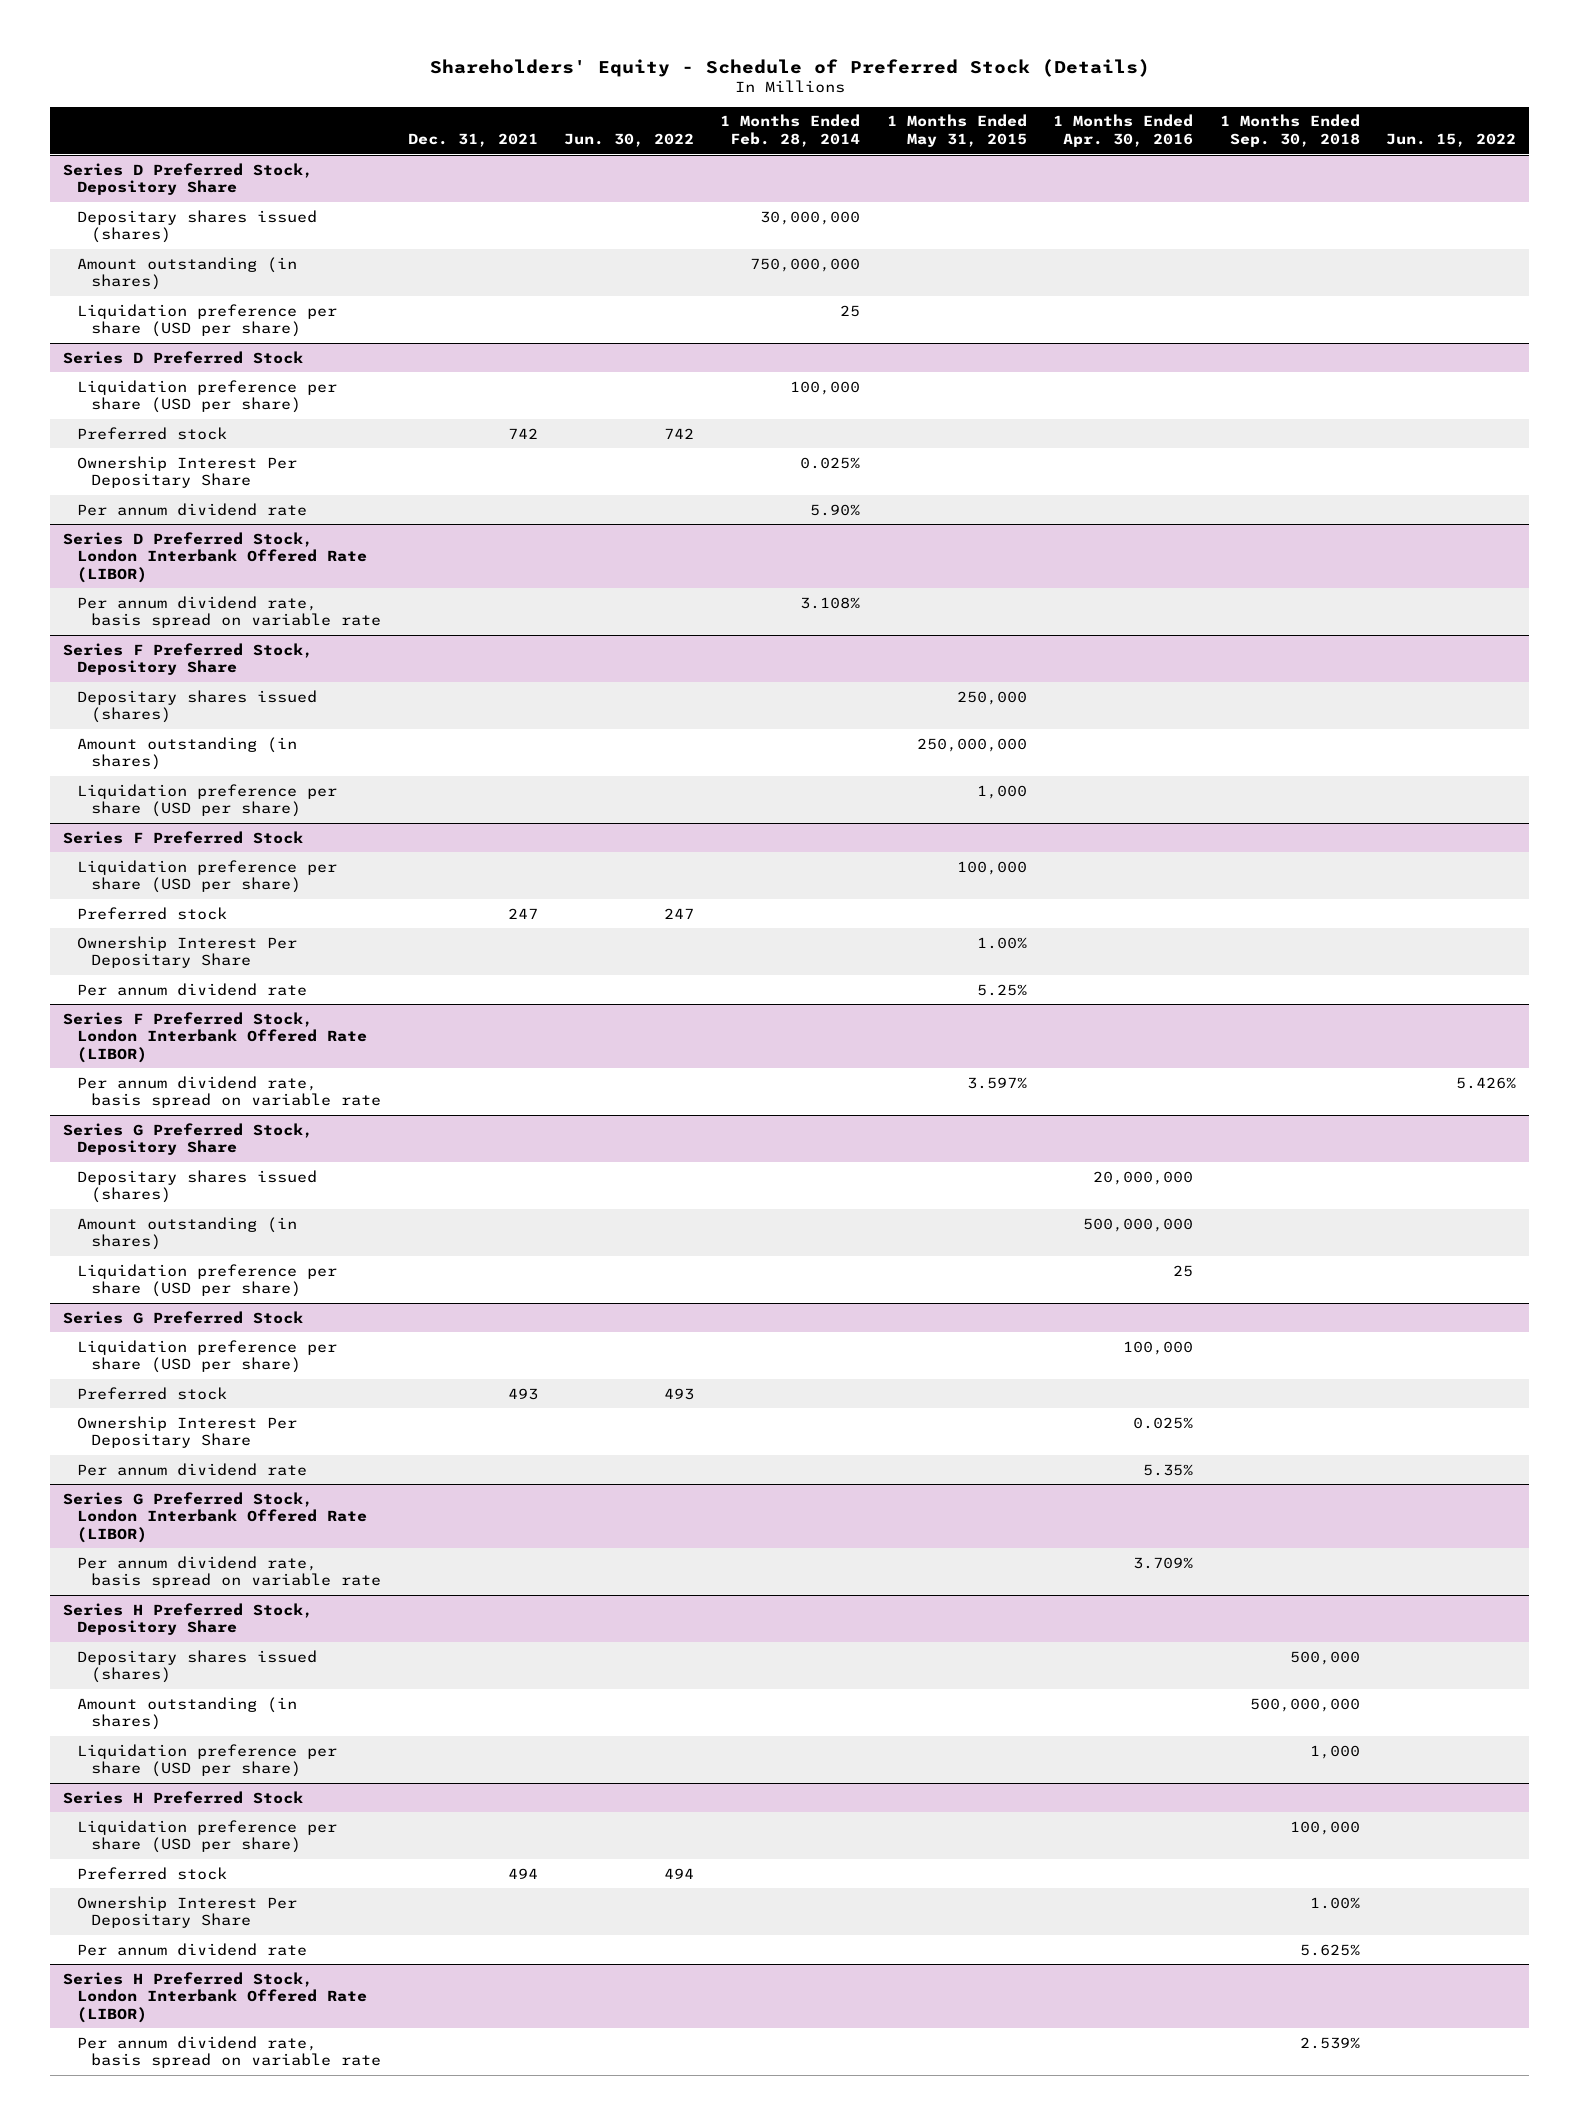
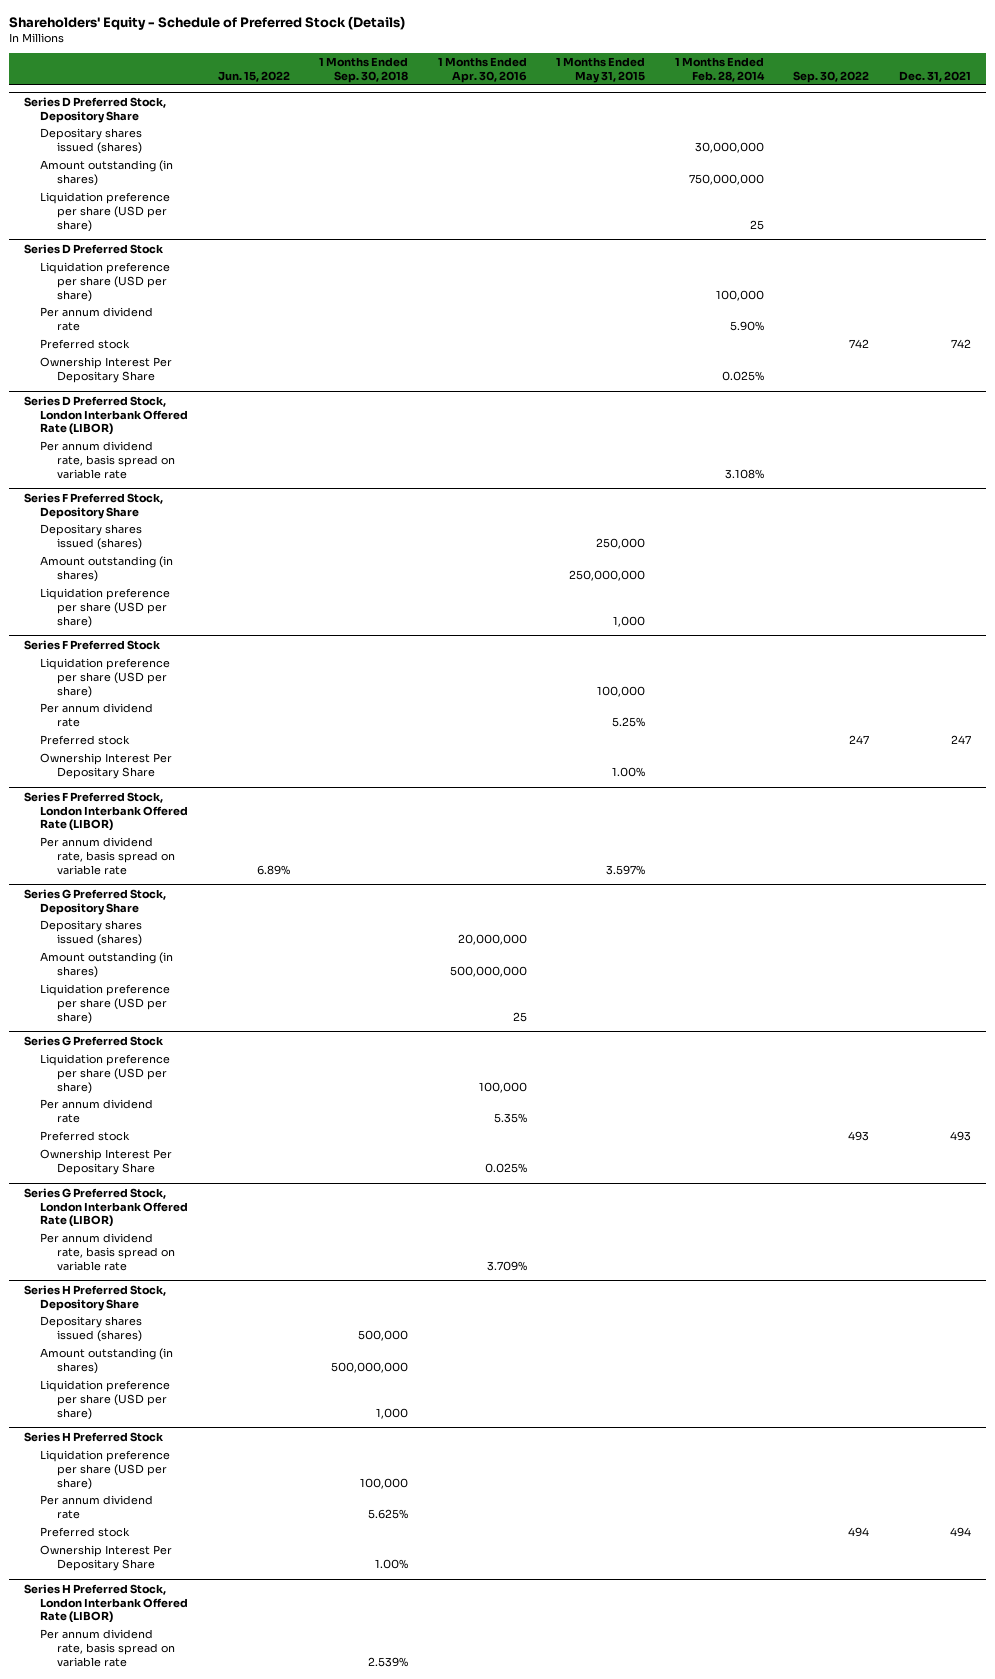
- | Dec. 31, 2021 | Jun. 30, 2022 | 1 Months Ended Feb. 28, 2014 | 1 Months Ended May 31, 2015 | 1 Months Ended Apr. 30, 2016 | 1 Months Ended Sep. 30, 2018 | Jun. 15, 2022
+ | Jun. 15, 2022 | 1 Months Ended Sep. 30, 2018 | 1 Months Ended Apr. 30, 2016 | 1 Months Ended May 31, 2015 | 1 Months Ended Feb. 28, 2014 | Sep. 30, 2022 | Dec. 31, 2021
@ Series D Preferred Stock
moved up: Per annum dividend rate | | | | | 5.90% | |
@ Series F Preferred Stock
moved up: Per annum dividend rate | | | | 5.25% | | |
@ Series F Preferred Stock, London Interbank Offered Rate (LIBOR)
- Per annum dividend rate, basis spread on variable rate | | | | 3.597% | | | 5.426%
+ Per annum dividend rate, basis spread on variable rate | 6.89% | | | 3.597% | | |
@ Series G Preferred Stock
moved up: Per annum dividend rate | | | 5.35% | | | |
@ Series H Preferred Stock
moved up: Per annum dividend rate | | 5.625% | | | | |

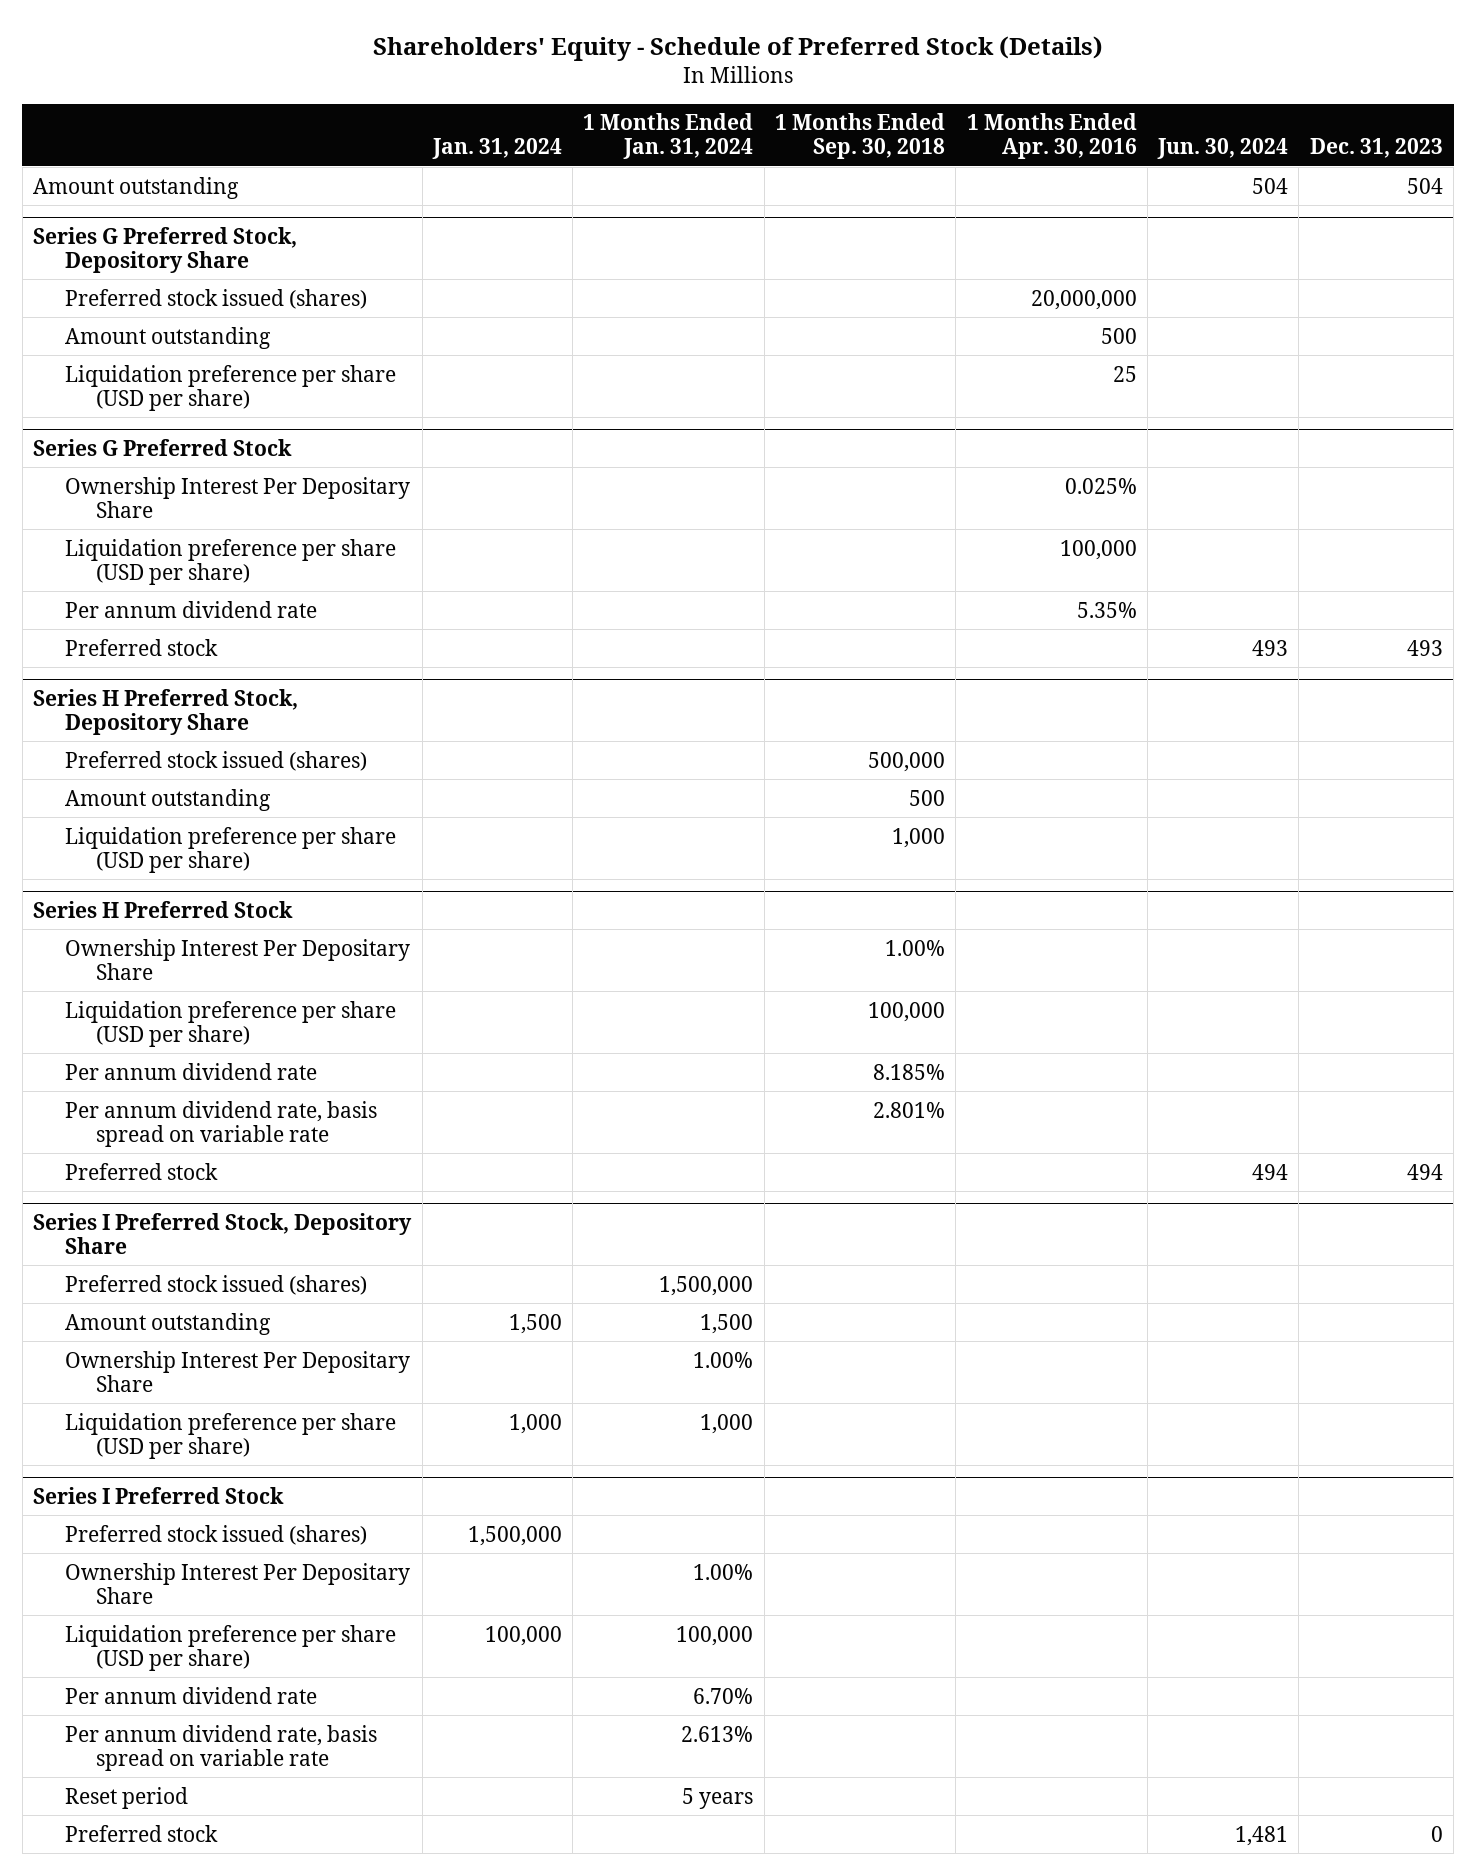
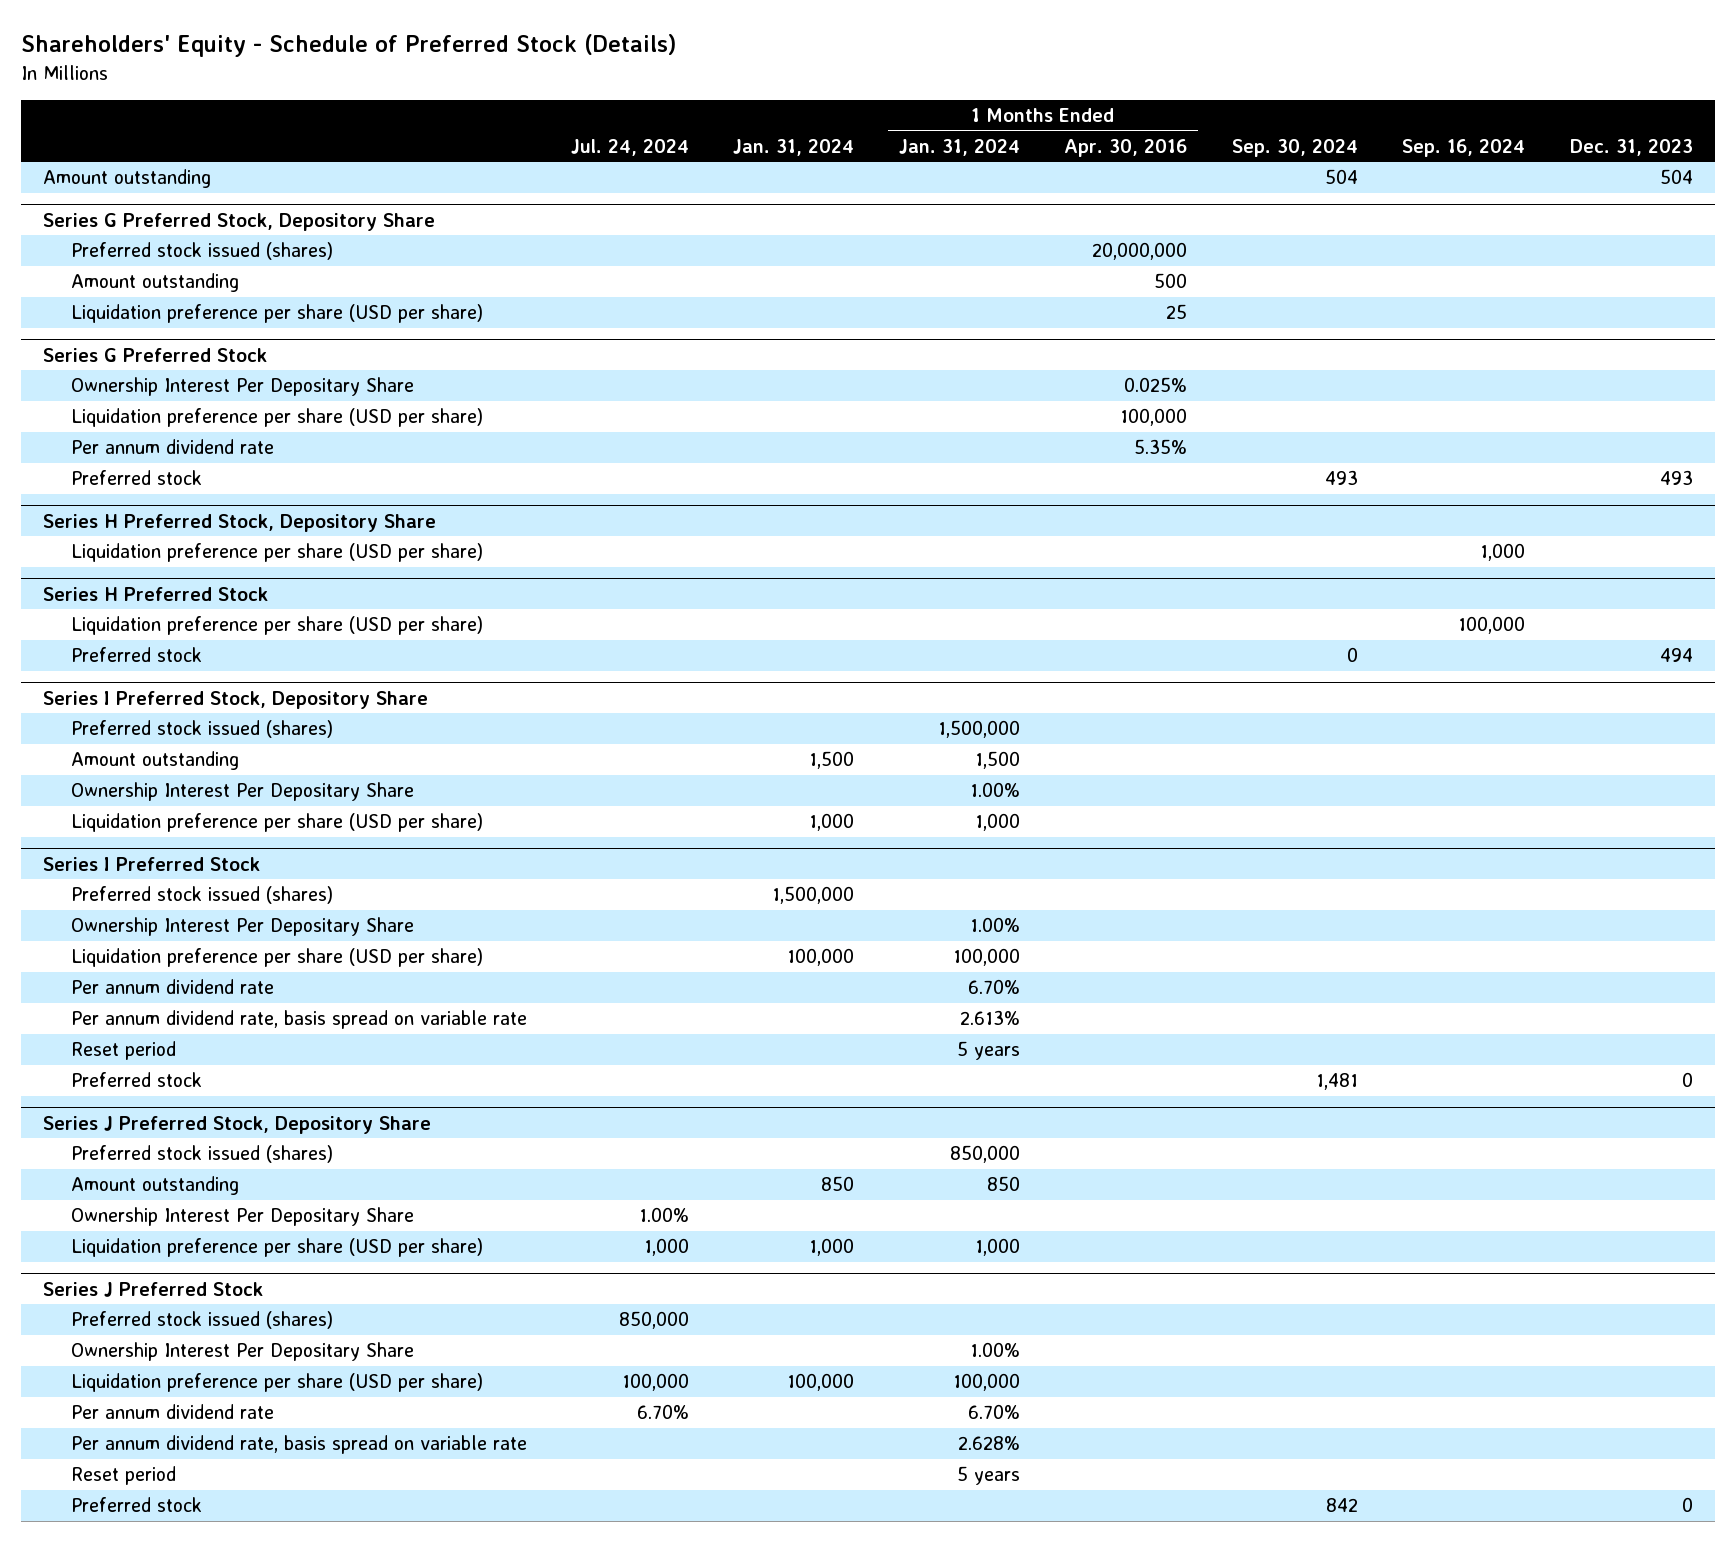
- | Jan. 31, 2024 | 1 Months Ended Jan. 31, 2024 | 1 Months Ended Sep. 30, 2018 | 1 Months Ended Apr. 30, 2016 | Jun. 30, 2024 | Dec. 31, 2023
+ | Jul. 24, 2024 | Jan. 31, 2024 | 1 Months Ended Jan. 31, 2024 | 1 Months Ended Apr. 30, 2016 | Sep. 30, 2024 | Sep. 16, 2024 | Dec. 31, 2023
@ Series H Preferred Stock, Depository Share
- Preferred stock issued (shares) | | | 500,000 | | |
- Amount outstanding | | | 500 | | |
@ Series H Preferred Stock
- Ownership Interest Per Depositary Share | | | 1.00% | | |
- Per annum dividend rate | | | 8.185% | | |
- Per annum dividend rate, basis spread on variable rate | | | 2.801% | | |
+ Series J Preferred Stock, Depository Share
+ Preferred stock issued (shares) | | | 850,000 | | | |
+ Amount outstanding | | 850 | 850 | | | |
+ Ownership Interest Per Depositary Share | 1.00% | | | | | |
+ Liquidation preference per share (USD per share) | 1,000 | 1,000 | 1,000 | | | |
+ Series J Preferred Stock
+ Preferred stock issued (shares) | 850,000 | | | | | |
+ Ownership Interest Per Depositary Share | | | 1.00% | | | |
+ Liquidation preference per share (USD per share) | 100,000 | 100,000 | 100,000 | | | |
+ Per annum dividend rate | 6.70% | | 6.70% | | | |
+ Per annum dividend rate, basis spread on variable rate | | | 2.628% | | | |
+ Reset period | | | 5 years | | | |
+ Preferred stock | | | | | 842 | | 0

